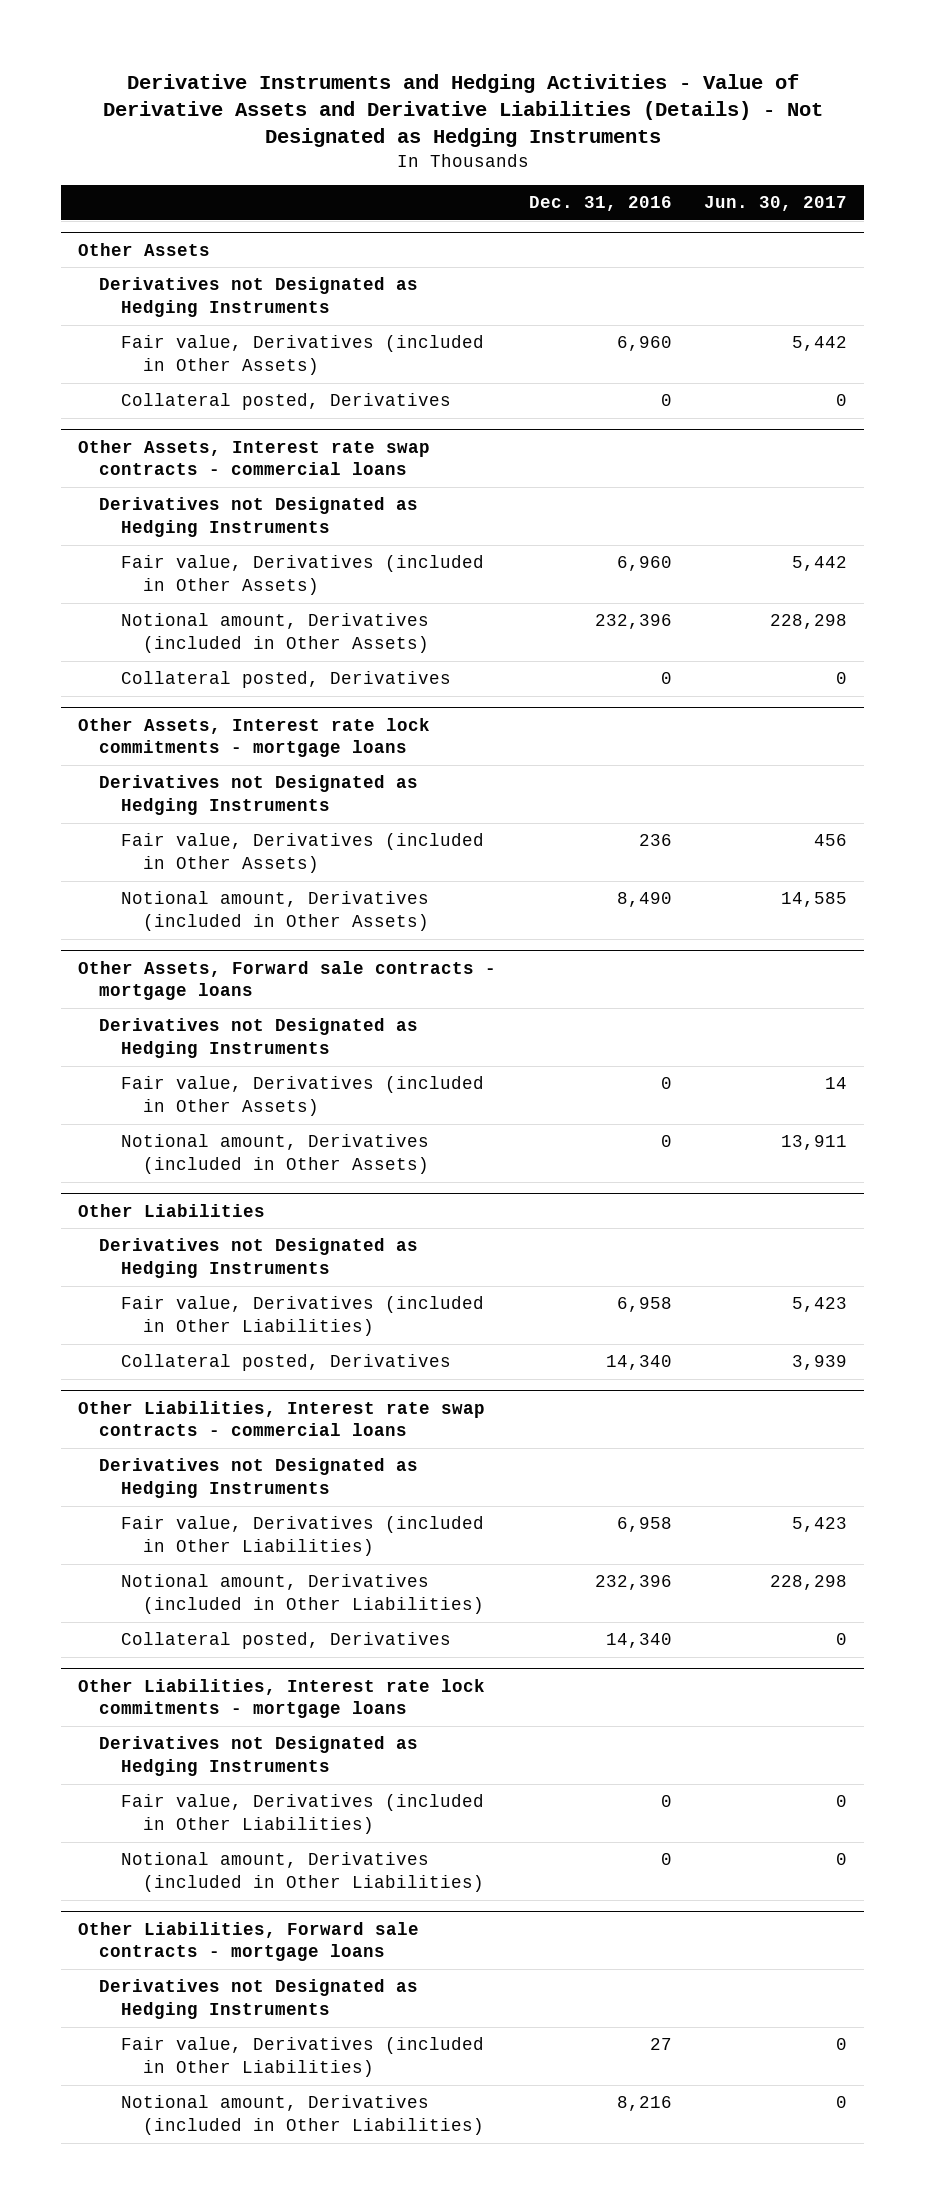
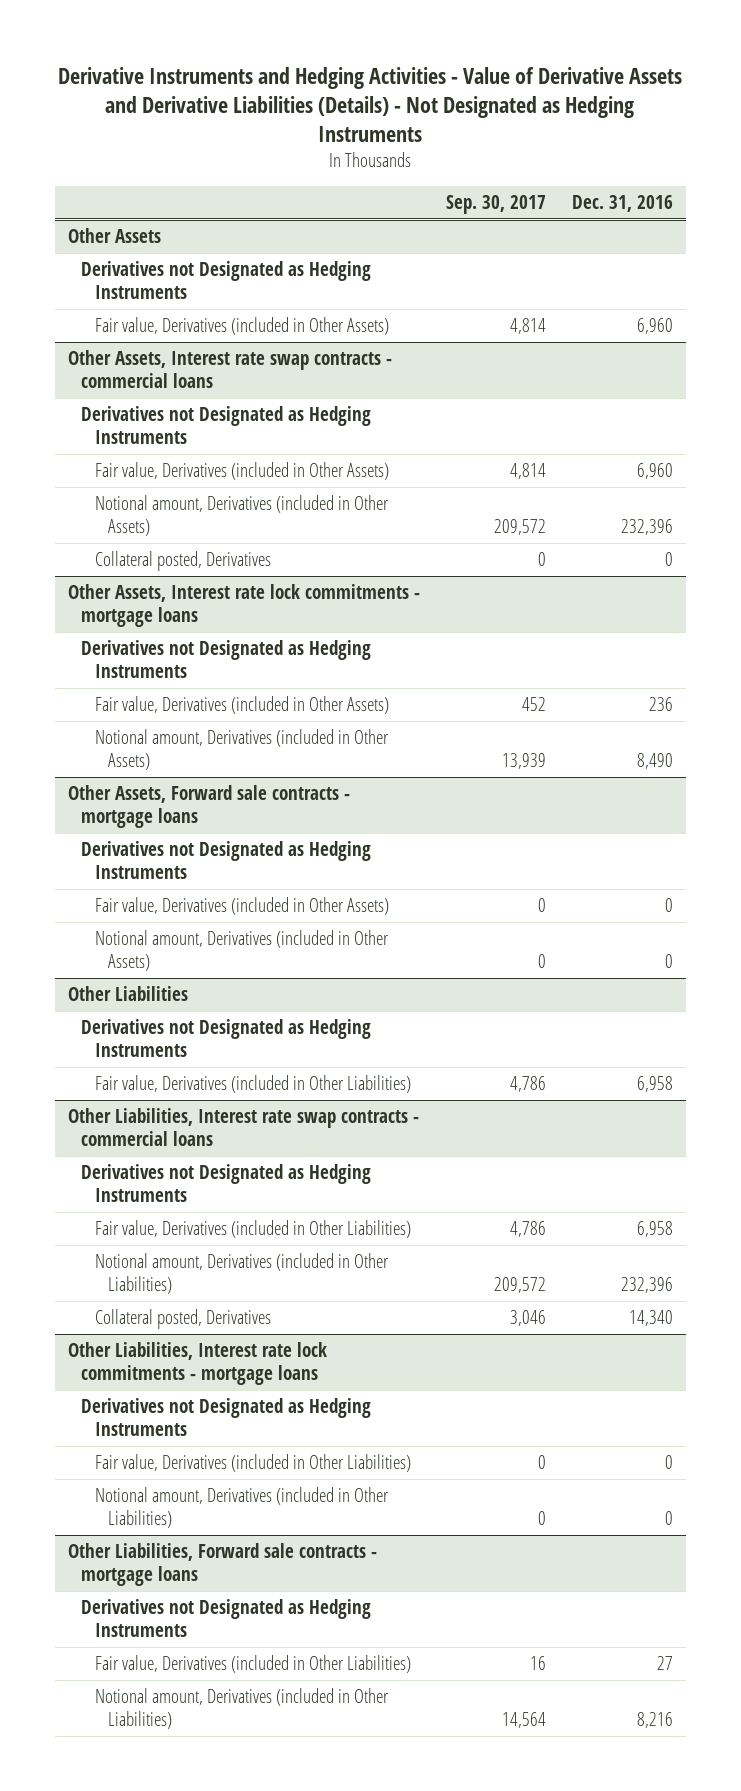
- | Dec. 31, 2016 | Jun. 30, 2017
+ | Sep. 30, 2017 | Dec. 31, 2016
@ Other Assets
- Collateral posted, Derivatives | 0 | 0
@ Other Liabilities
- Collateral posted, Derivatives | 14,340 | 3,939

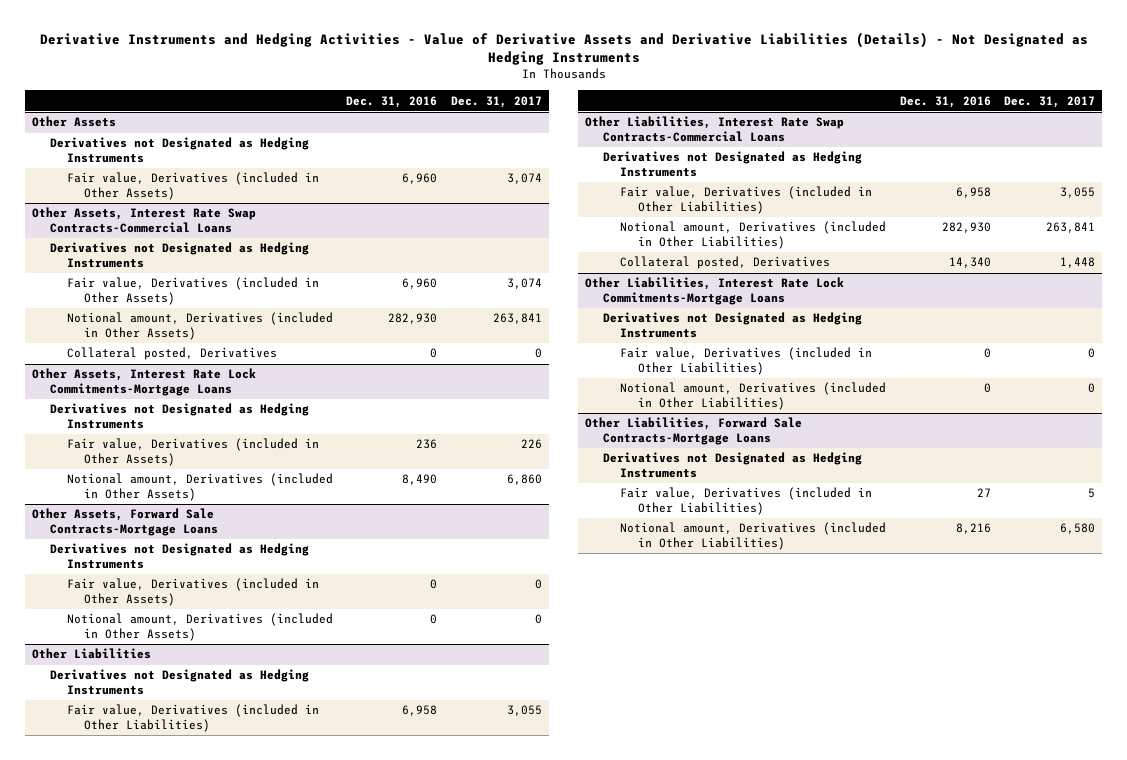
- | Sep. 30, 2017 | Dec. 31, 2016
+ | Dec. 31, 2016 | Dec. 31, 2017
- Other Assets, Interest rate swap contracts - commercial loans
+ Other Assets, Interest Rate Swap Contracts-Commercial Loans
- Notional amount, Derivatives (included in Other Assets) | 209,572 | 232,396
+ Notional amount, Derivatives (included in Other Assets) | 282,930 | 263,841
- Other Assets, Interest rate lock commitments - mortgage loans
+ Other Assets, Interest Rate Lock Commitments-Mortgage Loans
- Other Assets, Forward sale contracts - mortgage loans
+ Other Assets, Forward Sale Contracts-Mortgage Loans
- Other Liabilities, Interest rate swap contracts - commercial loans
+ Other Liabilities, Interest Rate Swap Contracts-Commercial Loans
- Notional amount, Derivatives (included in Other Liabilities) | 209,572 | 232,396
+ Notional amount, Derivatives (included in Other Liabilities) | 282,930 | 263,841
- Other Liabilities, Interest rate lock commitments - mortgage loans
+ Other Liabilities, Interest Rate Lock Commitments-Mortgage Loans
- Other Liabilities, Forward sale contracts - mortgage loans
+ Other Liabilities, Forward Sale Contracts-Mortgage Loans

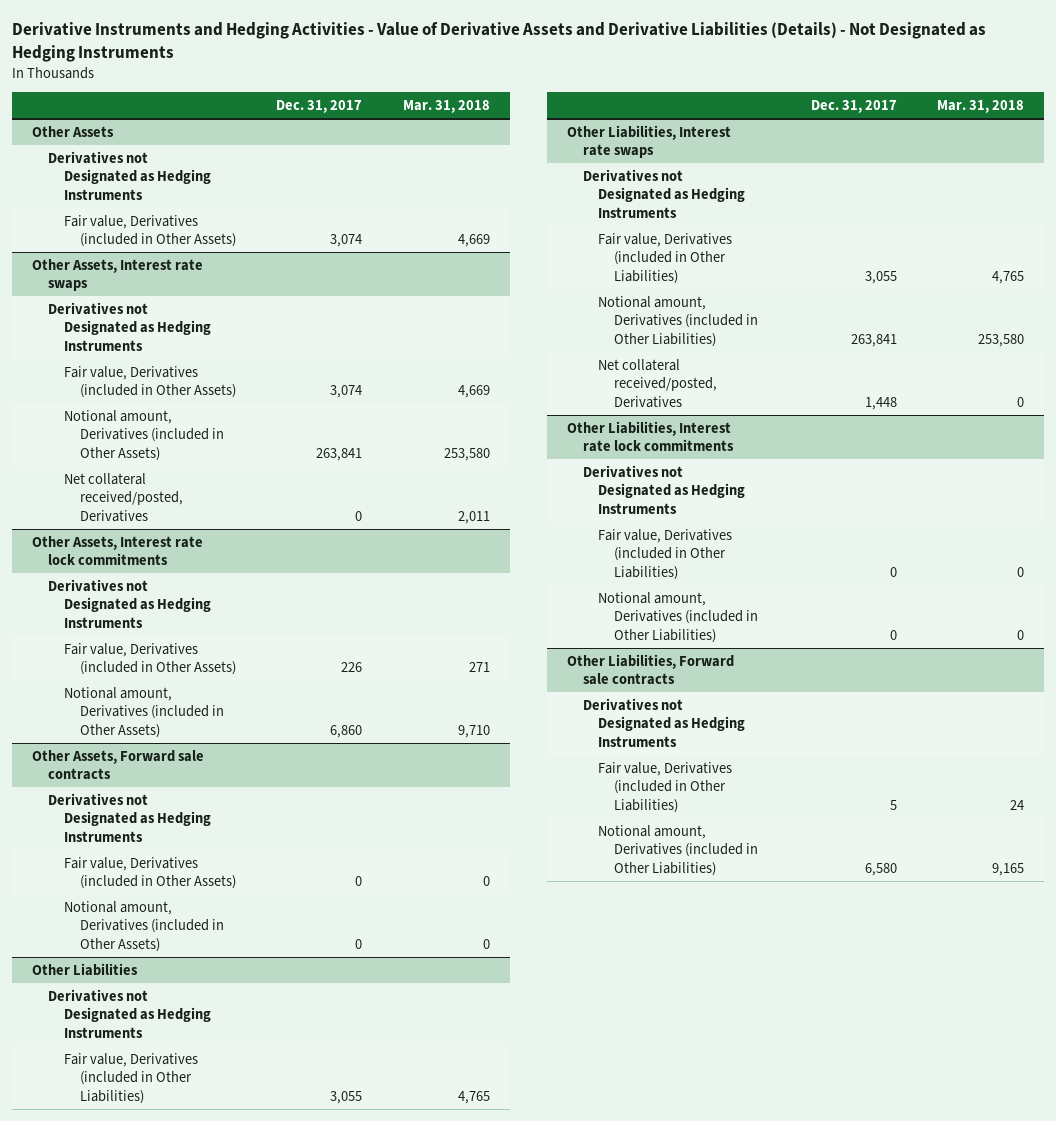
- | Dec. 31, 2016 | Dec. 31, 2017
+ | Dec. 31, 2017 | Mar. 31, 2018
- Other Assets, Interest Rate Swap Contracts-Commercial Loans
+ Other Assets, Interest rate swaps
- Collateral posted, Derivatives | 0 | 0
- Other Assets, Interest Rate Lock Commitments-Mortgage Loans
+ Net collateral received/posted, Derivatives | 0 | 2,011
+ Other Assets, Interest rate lock commitments
- Other Assets, Forward Sale Contracts-Mortgage Loans
+ Other Assets, Forward sale contracts
- Other Liabilities, Interest Rate Swap Contracts-Commercial Loans
+ Other Liabilities, Interest rate swaps
- Collateral posted, Derivatives | 14,340 | 1,448
- Other Liabilities, Interest Rate Lock Commitments-Mortgage Loans
+ Net collateral received/posted, Derivatives | 1,448 | 0
+ Other Liabilities, Interest rate lock commitments
- Other Liabilities, Forward Sale Contracts-Mortgage Loans
+ Other Liabilities, Forward sale contracts

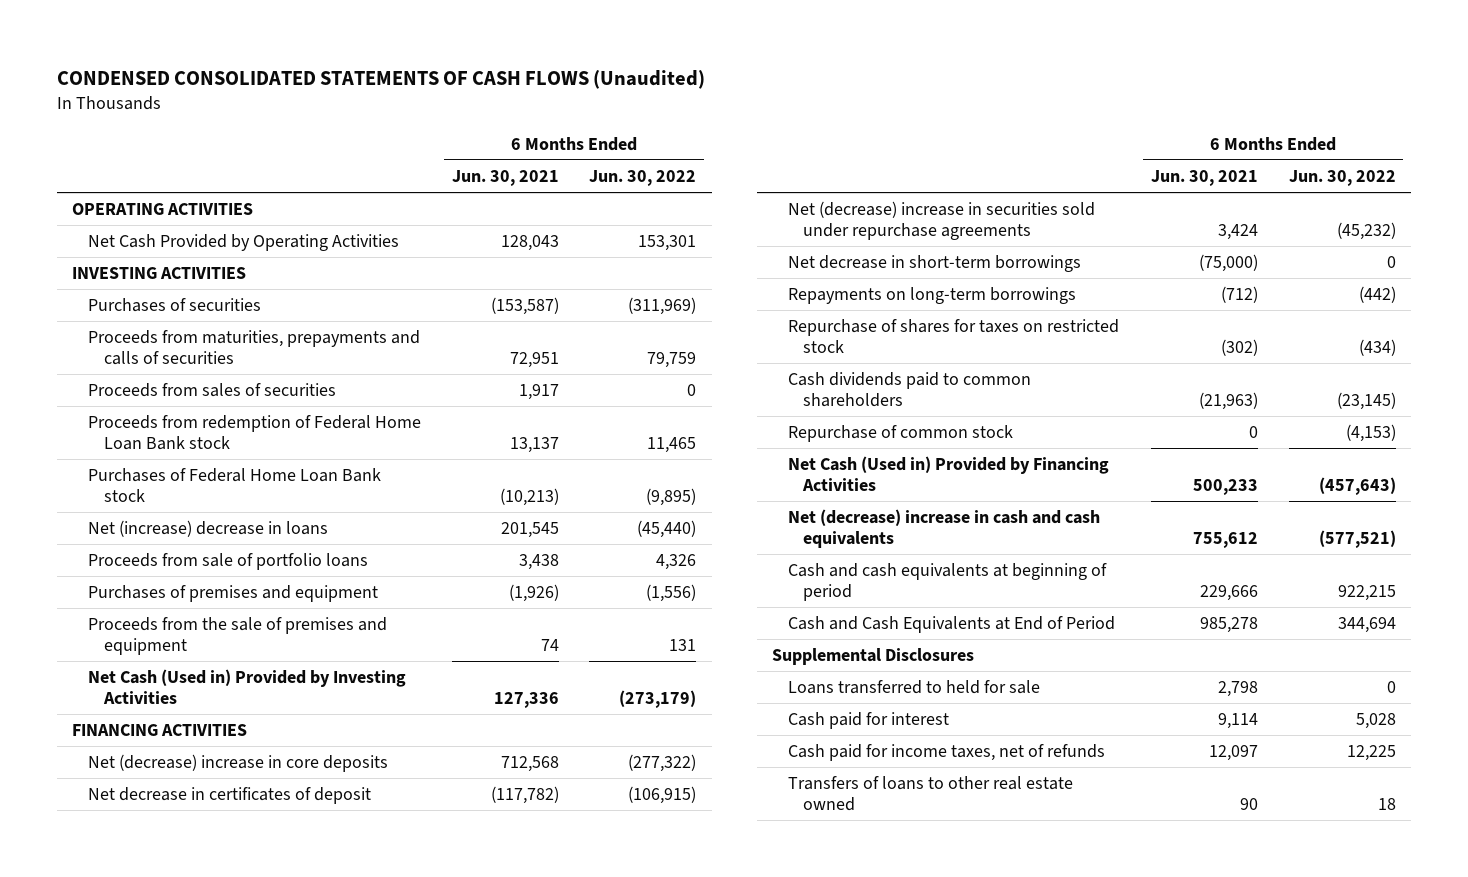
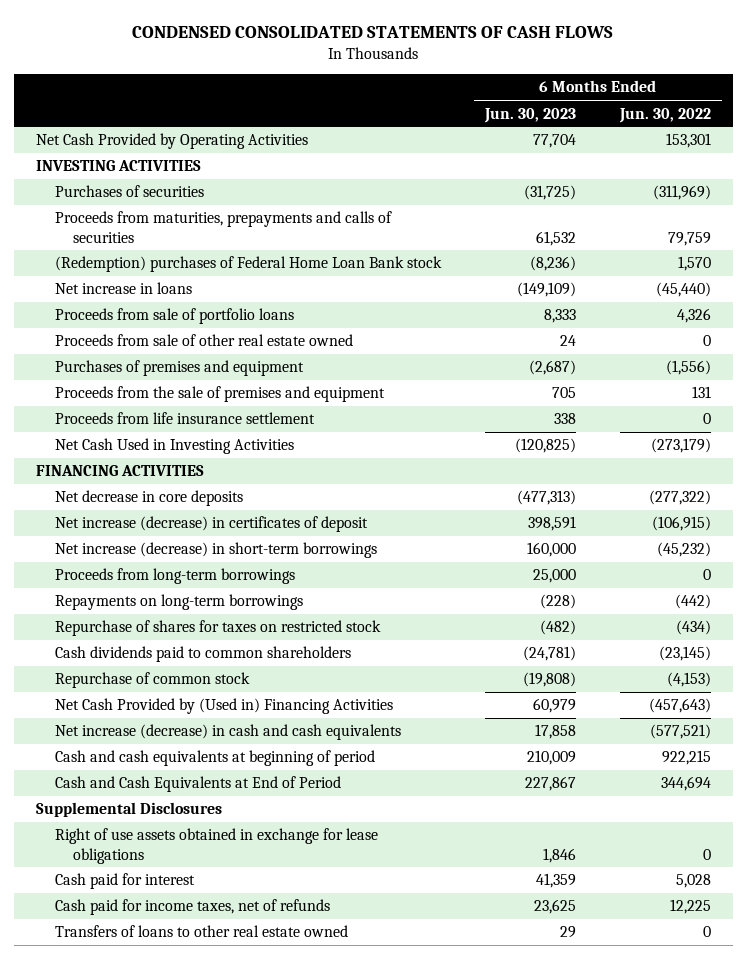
- CONDENSED CONSOLIDATED STATEMENTS OF CASH FLOWS (Unaudited)
+ CONDENSED CONSOLIDATED STATEMENTS OF CASH FLOWS
- | 6 Months Ended Jun. 30, 2021 | 6 Months Ended Jun. 30, 2022
+ | 6 Months Ended Jun. 30, 2023 | 6 Months Ended Jun. 30, 2022
- OPERATING ACTIVITIES
- Proceeds from sales of securities | 1,917 | 0
- Proceeds from redemption of Federal Home Loan Bank stock | 13,137 | 11,465
- Purchases of Federal Home Loan Bank stock | (10,213) | (9,895)
- Net (increase) decrease in loans | 201,545 | (45,440)
+ (Redemption) purchases of Federal Home Loan Bank stock | (8,236) | 1,570
+ Net increase in loans | (149,109) | (45,440)
+ Proceeds from sale of other real estate owned | 24 | 0
- Net Cash (Used in) Provided by Investing Activities | 127,336 | (273,179)
+ Proceeds from life insurance settlement | 338 | 0
+ Net Cash Used in Investing Activities | (120,825) | (273,179)
- Net (decrease) increase in core deposits | 712,568 | (277,322)
- Net decrease in certificates of deposit | (117,782) | (106,915)
- Net (decrease) increase in securities sold under repurchase agreements | 3,424 | (45,232)
- Net decrease in short-term borrowings | (75,000) | 0
+ Net decrease in core deposits | (477,313) | (277,322)
+ Net increase (decrease) in certificates of deposit | 398,591 | (106,915)
+ Net increase (decrease) in short-term borrowings | 160,000 | (45,232)
+ Proceeds from long-term borrowings | 25,000 | 0
- Net Cash (Used in) Provided by Financing Activities | 500,233 | (457,643)
- Net (decrease) increase in cash and cash equivalents | 755,612 | (577,521)
+ Net Cash Provided by (Used in) Financing Activities | 60,979 | (457,643)
+ Net increase (decrease) in cash and cash equivalents | 17,858 | (577,521)
- Loans transferred to held for sale | 2,798 | 0
+ Right of use assets obtained in exchange for lease obligations | 1,846 | 0
- Transfers of loans to other real estate owned | 90 | 18
+ Transfers of loans to other real estate owned | 29 | 0

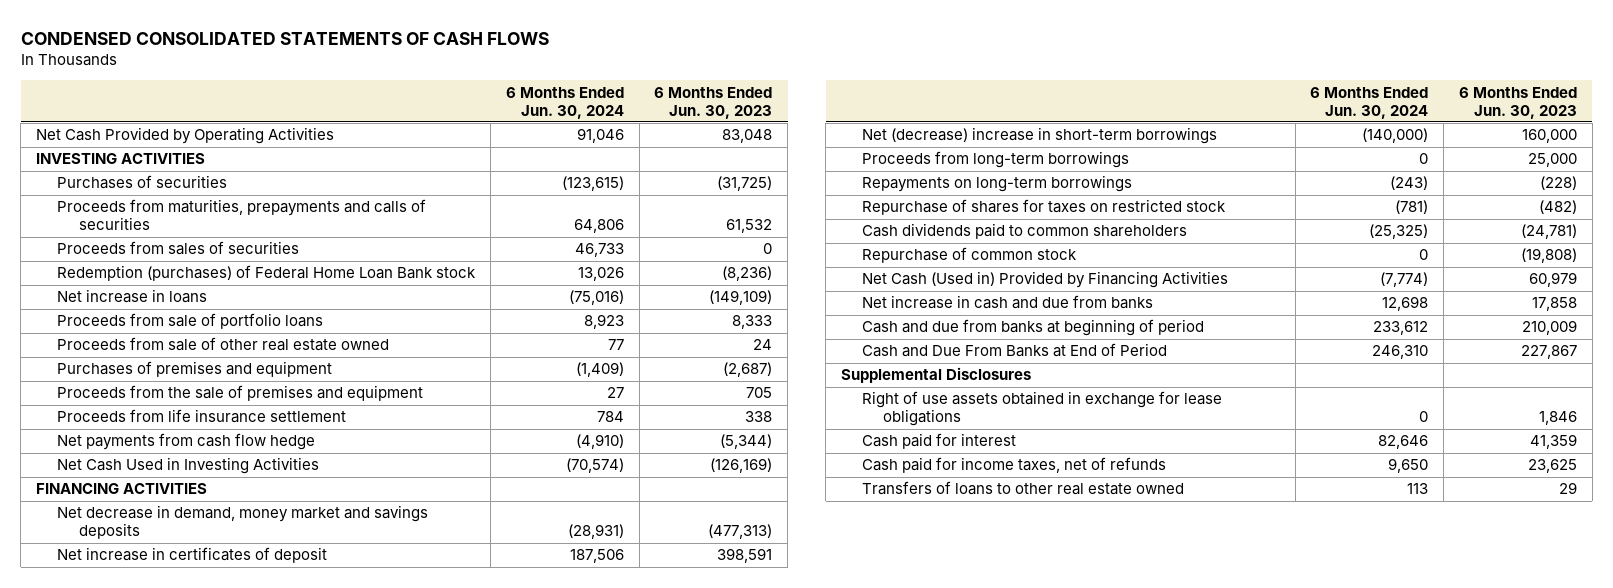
- | 6 Months Ended Jun. 30, 2023 | 6 Months Ended Jun. 30, 2022
+ | 6 Months Ended Jun. 30, 2024 | 6 Months Ended Jun. 30, 2023
- Net Cash Provided by Operating Activities | 77,704 | 153,301
+ Net Cash Provided by Operating Activities | 91,046 | 83,048
- (Redemption) purchases of Federal Home Loan Bank stock | (8,236) | 1,570
+ Proceeds from sales of securities | 46,733 | 0
+ Redemption (purchases) of Federal Home Loan Bank stock | 13,026 | (8,236)
- Net Cash Used in Investing Activities | (120,825) | (273,179)
+ Net payments from cash flow hedge | (4,910) | (5,344)
+ Net Cash Used in Investing Activities | (70,574) | (126,169)
- Net decrease in core deposits | (477,313) | (277,322)
- Net increase (decrease) in certificates of deposit | 398,591 | (106,915)
- Net increase (decrease) in short-term borrowings | 160,000 | (45,232)
+ Net decrease in demand, money market and savings deposits | (28,931) | (477,313)
+ Net increase in certificates of deposit | 187,506 | 398,591
+ Net (decrease) increase in short-term borrowings | (140,000) | 160,000
- Net Cash Provided by (Used in) Financing Activities | 60,979 | (457,643)
- Net increase (decrease) in cash and cash equivalents | 17,858 | (577,521)
- Cash and cash equivalents at beginning of period | 210,009 | 922,215
- Cash and Cash Equivalents at End of Period | 227,867 | 344,694
+ Net Cash (Used in) Provided by Financing Activities | (7,774) | 60,979
+ Net increase in cash and due from banks | 12,698 | 17,858
+ Cash and due from banks at beginning of period | 233,612 | 210,009
+ Cash and Due From Banks at End of Period | 246,310 | 227,867

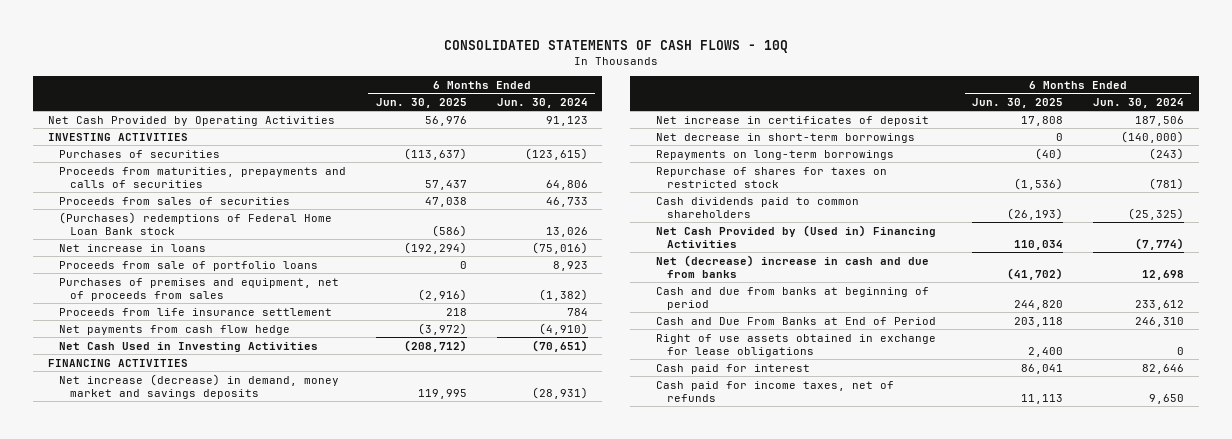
- CONDENSED CONSOLIDATED STATEMENTS OF CASH FLOWS
+ CONSOLIDATED STATEMENTS OF CASH FLOWS - 10Q
- | 6 Months Ended Jun. 30, 2024 | 6 Months Ended Jun. 30, 2023
+ | 6 Months Ended Jun. 30, 2025 | 6 Months Ended Jun. 30, 2024
- Net Cash Provided by Operating Activities | 91,046 | 83,048
+ Net Cash Provided by Operating Activities | 56,976 | 91,123
- Redemption (purchases) of Federal Home Loan Bank stock | 13,026 | (8,236)
+ (Purchases) redemptions of Federal Home Loan Bank stock | (586) | 13,026
- Proceeds from sale of other real estate owned | 77 | 24
- Purchases of premises and equipment | (1,409) | (2,687)
- Proceeds from the sale of premises and equipment | 27 | 705
+ Purchases of premises and equipment, net of proceeds from sales | (2,916) | (1,382)
- Net Cash Used in Investing Activities | (70,574) | (126,169)
+ Net Cash Used in Investing Activities | (208,712) | (70,651)
- Net decrease in demand, money market and savings deposits | (28,931) | (477,313)
+ Net increase (decrease) in demand, money market and savings deposits | 119,995 | (28,931)
- Net (decrease) increase in short-term borrowings | (140,000) | 160,000
- Proceeds from long-term borrowings | 0 | 25,000
+ Net decrease in short-term borrowings | 0 | (140,000)
- Repurchase of common stock | 0 | (19,808)
- Net Cash (Used in) Provided by Financing Activities | (7,774) | 60,979
- Net increase in cash and due from banks | 12,698 | 17,858
+ Net Cash Provided by (Used in) Financing Activities | 110,034 | (7,774)
+ Net (decrease) increase in cash and due from banks | (41,702) | 12,698
- Supplemental Disclosures
- Transfers of loans to other real estate owned | 113 | 29

